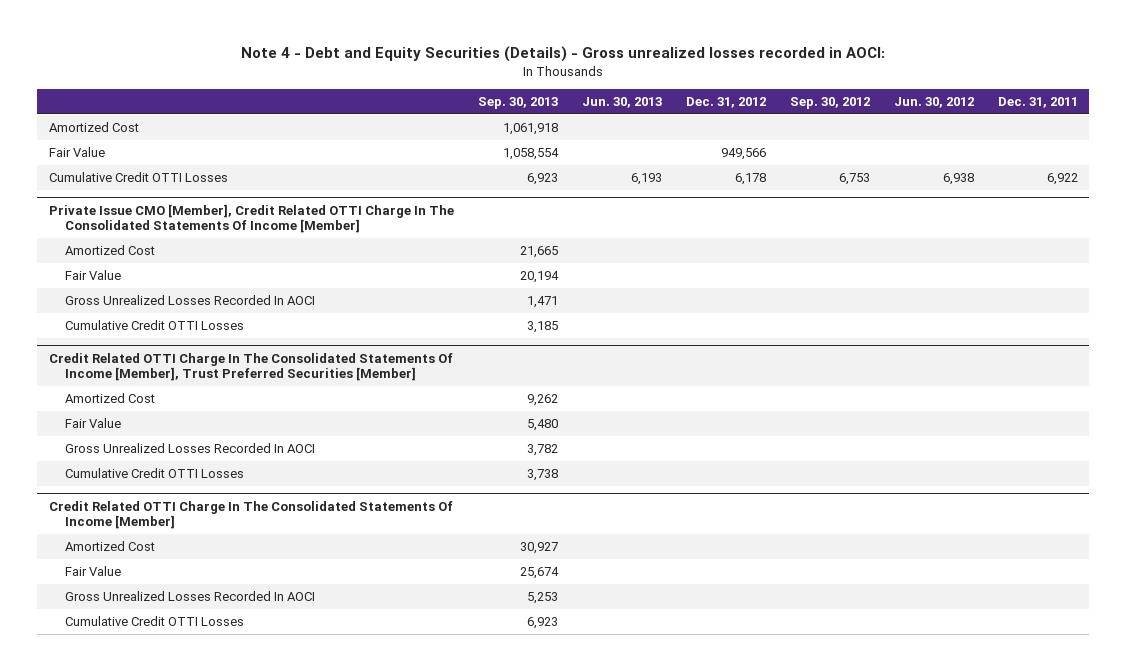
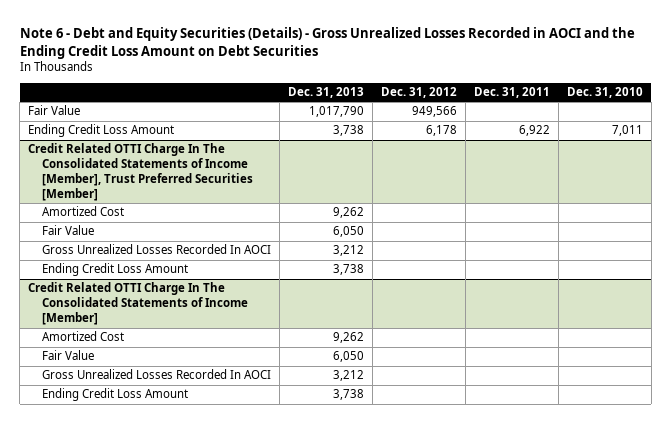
- Note 4 - Debt and Equity Securities (Details) - Gross unrealized losses recorded in AOCI:
+ Note 6 - Debt and Equity Securities (Details) - Gross Unrealized Losses Recorded in AOCI and the Ending Credit Loss Amount on Debt Securities
- | Sep. 30, 2013 | Jun. 30, 2013 | Dec. 31, 2012 | Sep. 30, 2012 | Jun. 30, 2012 | Dec. 31, 2011
+ | Dec. 31, 2013 | Dec. 31, 2012 | Dec. 31, 2011 | Dec. 31, 2010
- Amortized Cost | 1,061,918 | | | | |
- Cumulative Credit OTTI Losses | 6,923 | 6,193 | 6,178 | 6,753 | 6,938 | 6,922
- Private Issue CMO [Member], Credit Related OTTI Charge In The Consolidated Statements Of Income [Member]
- Amortized Cost | 21,665 | | | | |
- Fair Value | 20,194 | | | | |
- Gross Unrealized Losses Recorded In AOCI | 1,471 | | | | |
- Cumulative Credit OTTI Losses | 3,185 | | | | |
- Credit Related OTTI Charge In The Consolidated Statements Of Income [Member], Trust Preferred Securities [Member]
+ Ending Credit Loss Amount | 3,738 | 6,178 | 6,922 | 7,011
+ Credit Related OTTI Charge In The Consolidated Statements of Income [Member], Trust Preferred Securities [Member]
- Cumulative Credit OTTI Losses | 3,738 | | | | |
- Credit Related OTTI Charge In The Consolidated Statements Of Income [Member]
+ Ending Credit Loss Amount | 3,738 | | |
+ Credit Related OTTI Charge In The Consolidated Statements of Income [Member]
- Cumulative Credit OTTI Losses | 6,923 | | | | |
+ Ending Credit Loss Amount | 3,738 | | |

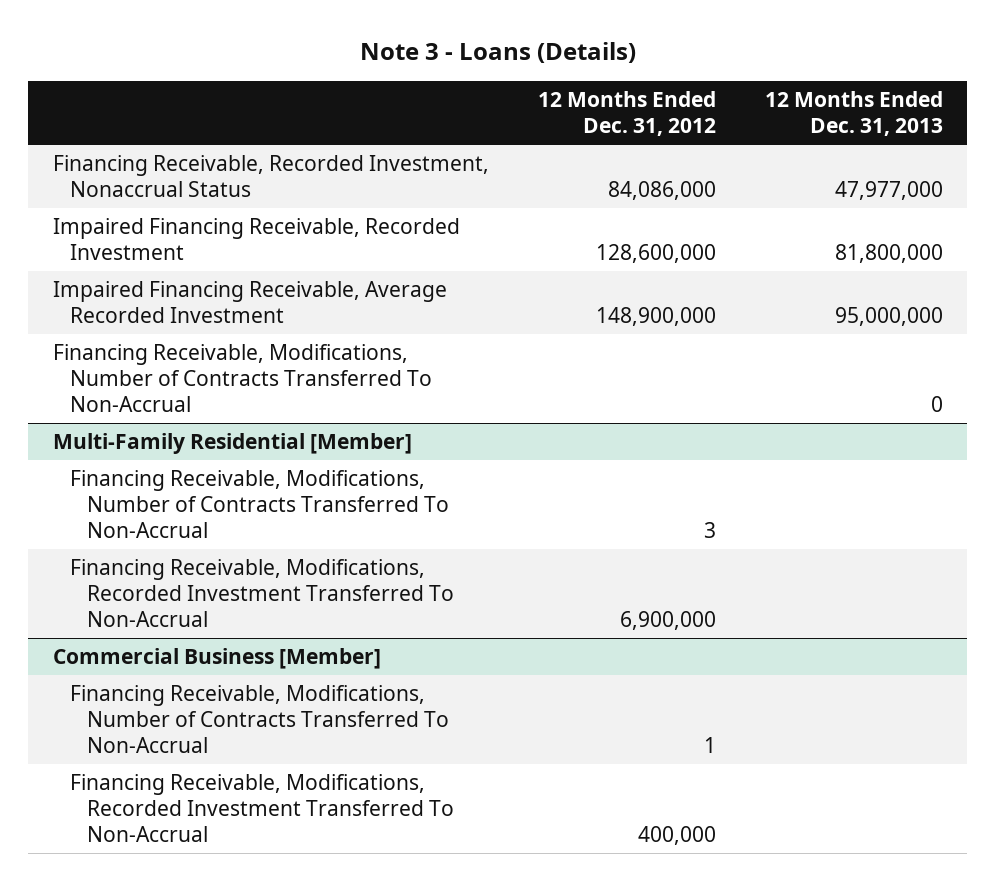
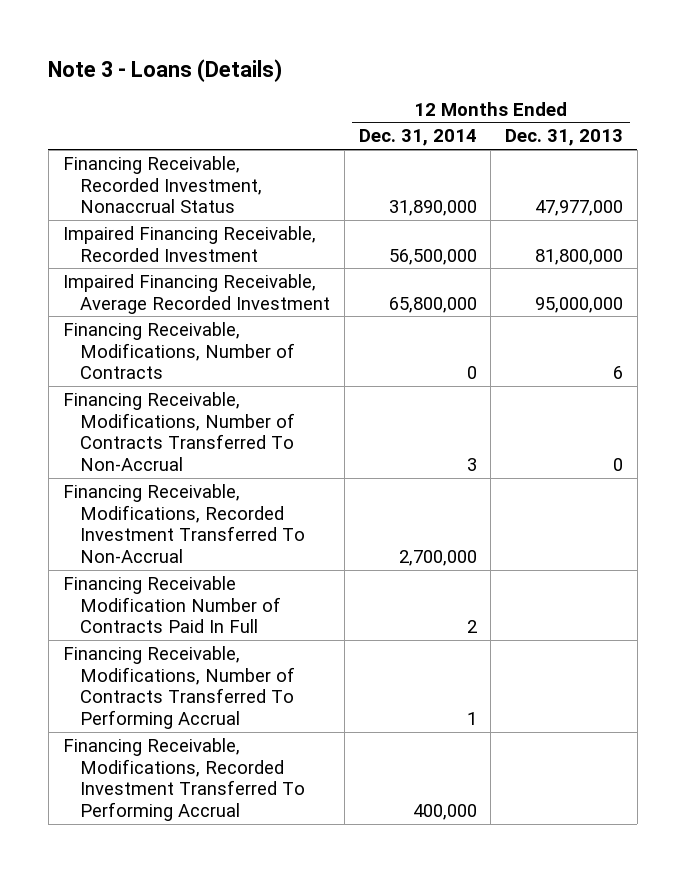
- | 12 Months Ended Dec. 31, 2012 | 12 Months Ended Dec. 31, 2013
+ | 12 Months Ended Dec. 31, 2014 | 12 Months Ended Dec. 31, 2013
+ Financing Receivable, Modifications, Number of Contracts | 0 | 6
- Multi-Family Residential [Member]
- Financing Receivable, Modifications, Number of Contracts Transferred To Non-Accrual | 3 |
- Financing Receivable, Modifications, Recorded Investment Transferred To Non-Accrual | 6,900,000 |
- Commercial Business [Member]
- Financing Receivable, Modifications, Number of Contracts Transferred To Non-Accrual | 1 |
- Financing Receivable, Modifications, Recorded Investment Transferred To Non-Accrual | 400,000 |
+ Financing Receivable, Modifications, Recorded Investment Transferred To Non-Accrual | 2,700,000 |
+ Financing Receivable Modification Number of Contracts Paid In Full | 2 |
+ Financing Receivable, Modifications, Number of Contracts Transferred To Performing Accrual | 1 |
+ Financing Receivable, Modifications, Recorded Investment Transferred To Performing Accrual | 400,000 |

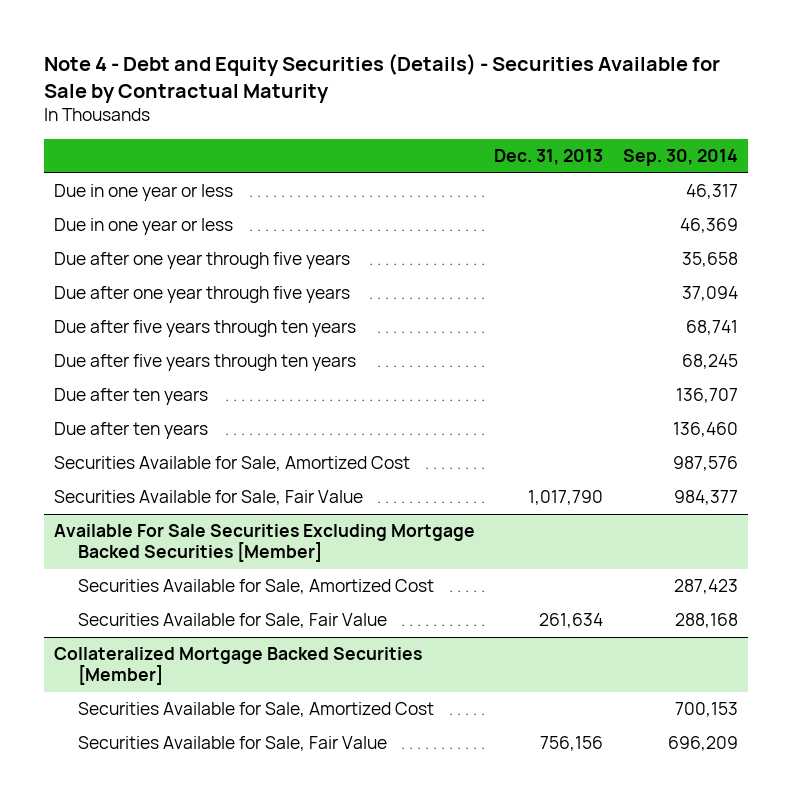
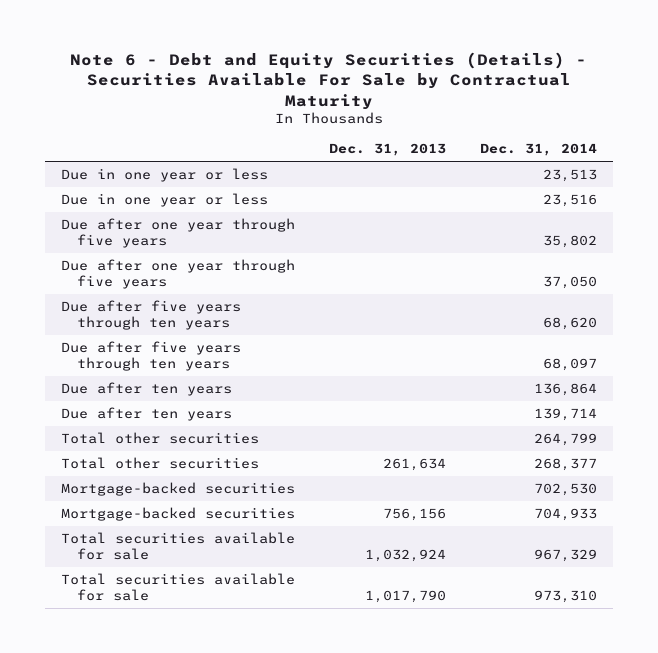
- Note 4 - Debt and Equity Securities (Details) - Securities Available for Sale by Contractual Maturity
+ Note 6 - Debt and Equity Securities (Details) - Securities Available For Sale by Contractual Maturity
- | Dec. 31, 2013 | Sep. 30, 2014
+ | Dec. 31, 2013 | Dec. 31, 2014
- Securities Available for Sale, Amortized Cost | | 987,576
- Securities Available for Sale, Fair Value | 1,017,790 | 984,377
- Available For Sale Securities Excluding Mortgage Backed Securities [Member]
- Securities Available for Sale, Amortized Cost | | 287,423
- Securities Available for Sale, Fair Value | 261,634 | 288,168
- Collateralized Mortgage Backed Securities [Member]
- Securities Available for Sale, Amortized Cost | | 700,153
- Securities Available for Sale, Fair Value | 756,156 | 696,209
+ Total other securities | | 264,799
+ Total other securities | 261,634 | 268,377
+ Mortgage-backed securities | | 702,530
+ Mortgage-backed securities | 756,156 | 704,933
+ Total securities available for sale | 1,032,924 | 967,329
+ Total securities available for sale | 1,017,790 | 973,310

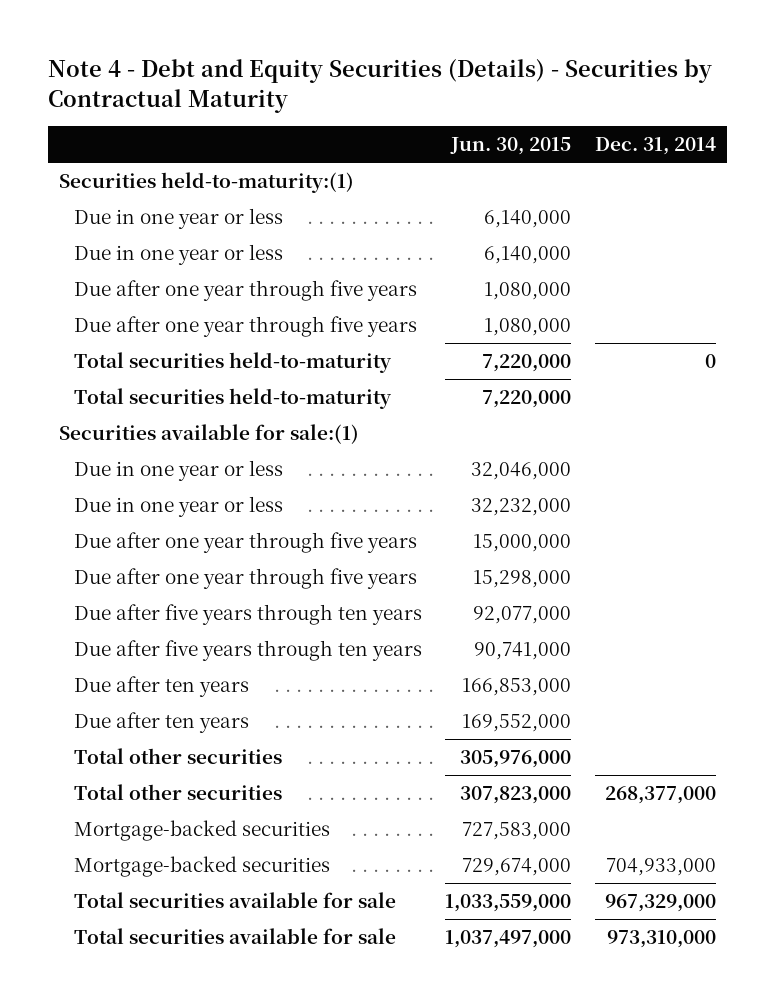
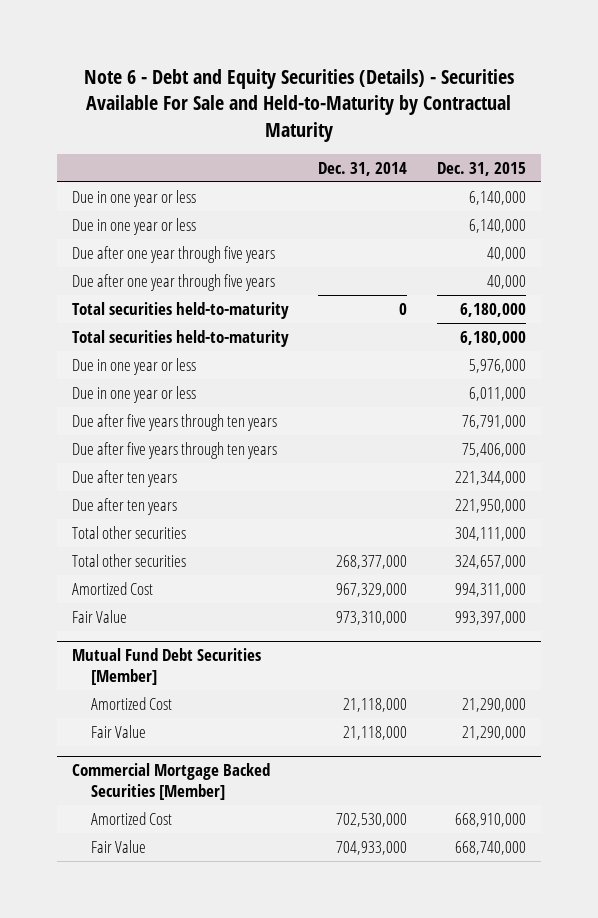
- Note 4 - Debt and Equity Securities (Details) - Securities by Contractual Maturity
+ Note 6 - Debt and Equity Securities (Details) - Securities Available For Sale and Held-to-Maturity by Contractual Maturity
- | Jun. 30, 2015 | Dec. 31, 2014
+ | Dec. 31, 2014 | Dec. 31, 2015
- Securities held-to-maturity:(1)
- Securities available for sale:(1)
- Due after one year through five years | 15,000,000 |
- Due after one year through five years | 15,298,000 |
- Mortgage-backed securities | 727,583,000 |
- Mortgage-backed securities | 729,674,000 | 704,933,000
- Total securities available for sale | 1,033,559,000 | 967,329,000
- Total securities available for sale | 1,037,497,000 | 973,310,000
+ Amortized Cost | 967,329,000 | 994,311,000
+ Fair Value | 973,310,000 | 993,397,000
+ Mutual Fund Debt Securities [Member]
+ Amortized Cost | 21,118,000 | 21,290,000
+ Fair Value | 21,118,000 | 21,290,000
+ Commercial Mortgage Backed Securities [Member]
+ Amortized Cost | 702,530,000 | 668,910,000
+ Fair Value | 704,933,000 | 668,740,000

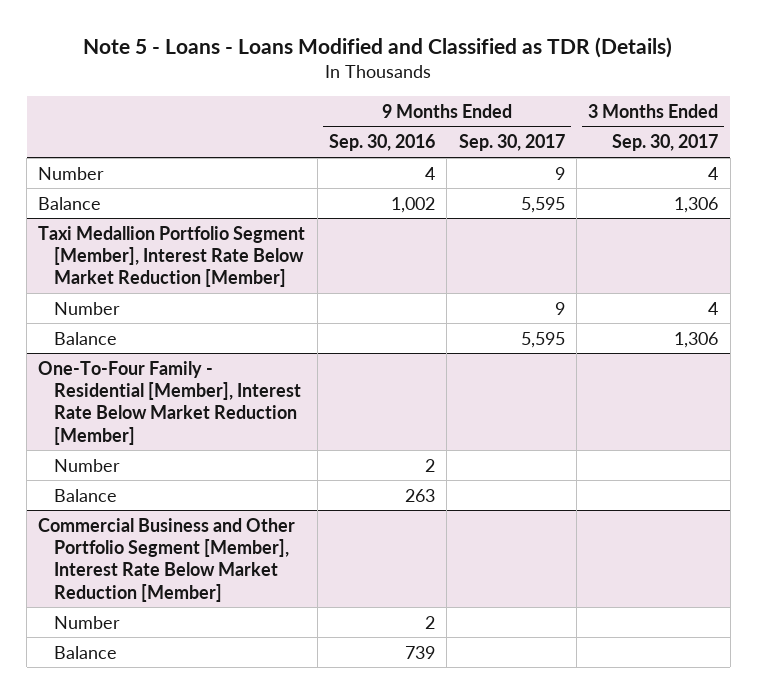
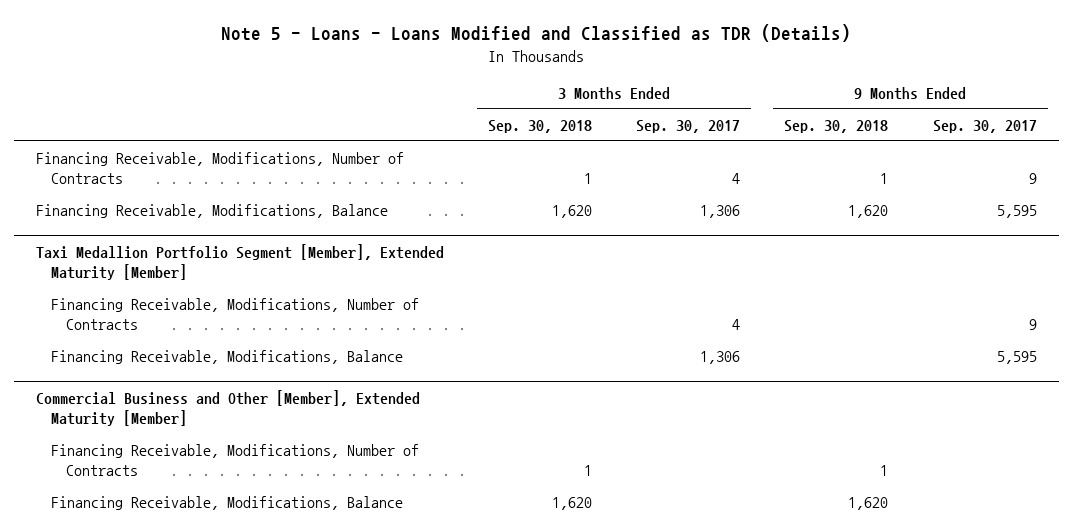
- | 9 Months Ended Sep. 30, 2016 | 9 Months Ended Sep. 30, 2017 | 3 Months Ended Sep. 30, 2017
+ | 3 Months Ended Sep. 30, 2018 | 3 Months Ended Sep. 30, 2017 | 9 Months Ended Sep. 30, 2018 | 9 Months Ended Sep. 30, 2017
- Number | 4 | 9 | 4
- Balance | 1,002 | 5,595 | 1,306
- Taxi Medallion Portfolio Segment [Member], Interest Rate Below Market Reduction [Member]
- Number | | 9 | 4
- Balance | | 5,595 | 1,306
- One-To-Four Family - Residential [Member], Interest Rate Below Market Reduction [Member]
- Number | 2 | |
- Balance | 263 | |
- Commercial Business and Other Portfolio Segment [Member], Interest Rate Below Market Reduction [Member]
- Number | 2 | |
- Balance | 739 | |
+ Financing Receivable, Modifications, Number of Contracts | 1 | 4 | 1 | 9
+ Financing Receivable, Modifications, Balance | 1,620 | 1,306 | 1,620 | 5,595
+ Taxi Medallion Portfolio Segment [Member], Extended Maturity [Member]
+ Financing Receivable, Modifications, Number of Contracts | | 4 | | 9
+ Financing Receivable, Modifications, Balance | | 1,306 | | 5,595
+ Commercial Business and Other [Member], Extended Maturity [Member]
+ Financing Receivable, Modifications, Number of Contracts | 1 | | 1 |
+ Financing Receivable, Modifications, Balance | 1,620 | | 1,620 |

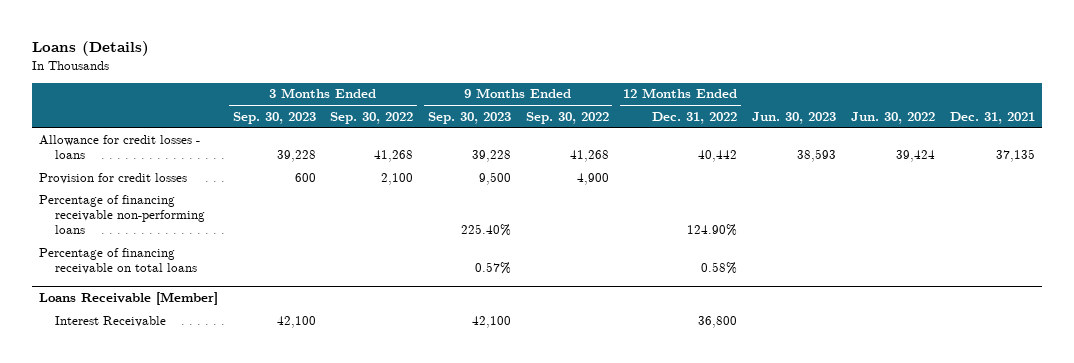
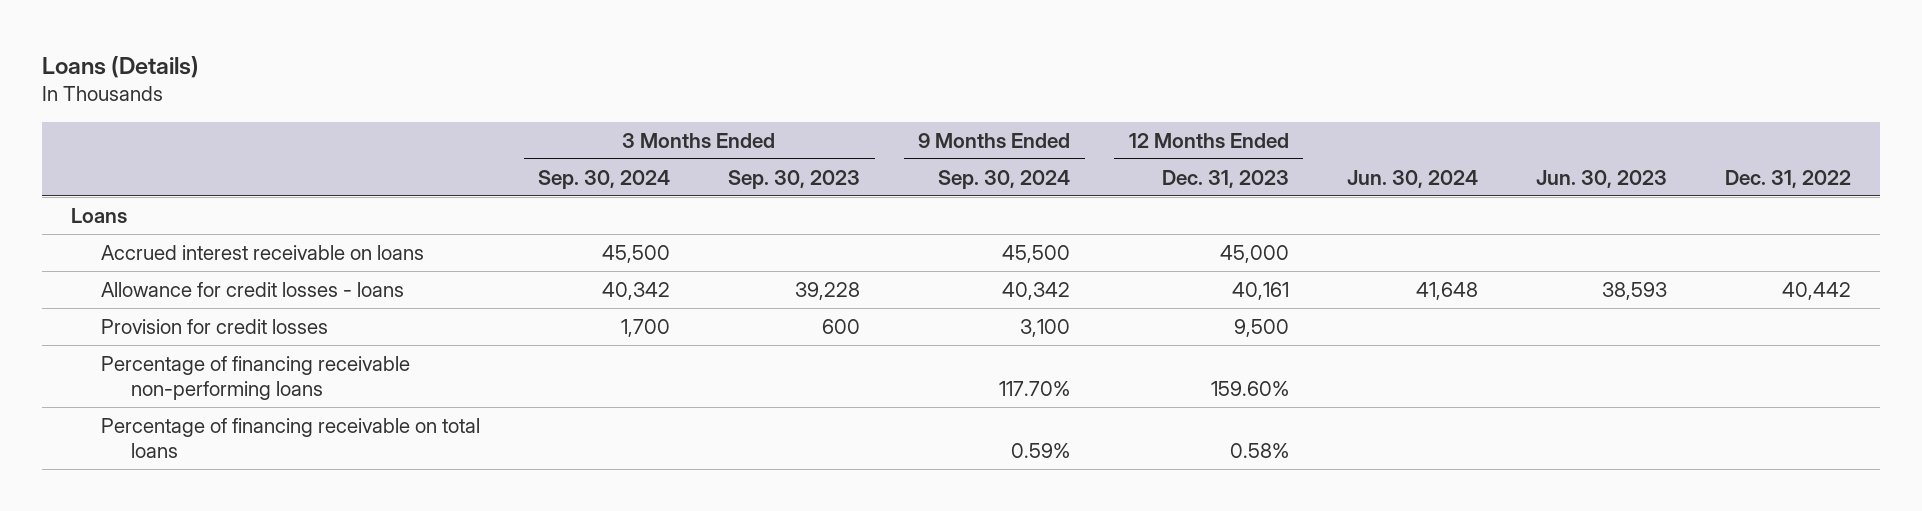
- | 3 Months Ended Sep. 30, 2023 | 3 Months Ended Sep. 30, 2022 | 9 Months Ended Sep. 30, 2023 | 9 Months Ended Sep. 30, 2022 | 12 Months Ended Dec. 31, 2022 | Jun. 30, 2023 | Jun. 30, 2022 | Dec. 31, 2021
+ | 3 Months Ended Sep. 30, 2024 | 3 Months Ended Sep. 30, 2023 | 9 Months Ended Sep. 30, 2024 | 12 Months Ended Dec. 31, 2023 | Jun. 30, 2024 | Jun. 30, 2023 | Dec. 31, 2022
+ Loans
+ Accrued interest receivable on loans | 45,500 | | 45,500 | 45,000 | | |
- Loans Receivable [Member]
- Interest Receivable | 42,100 | | 42,100 | | 36,800 | | |

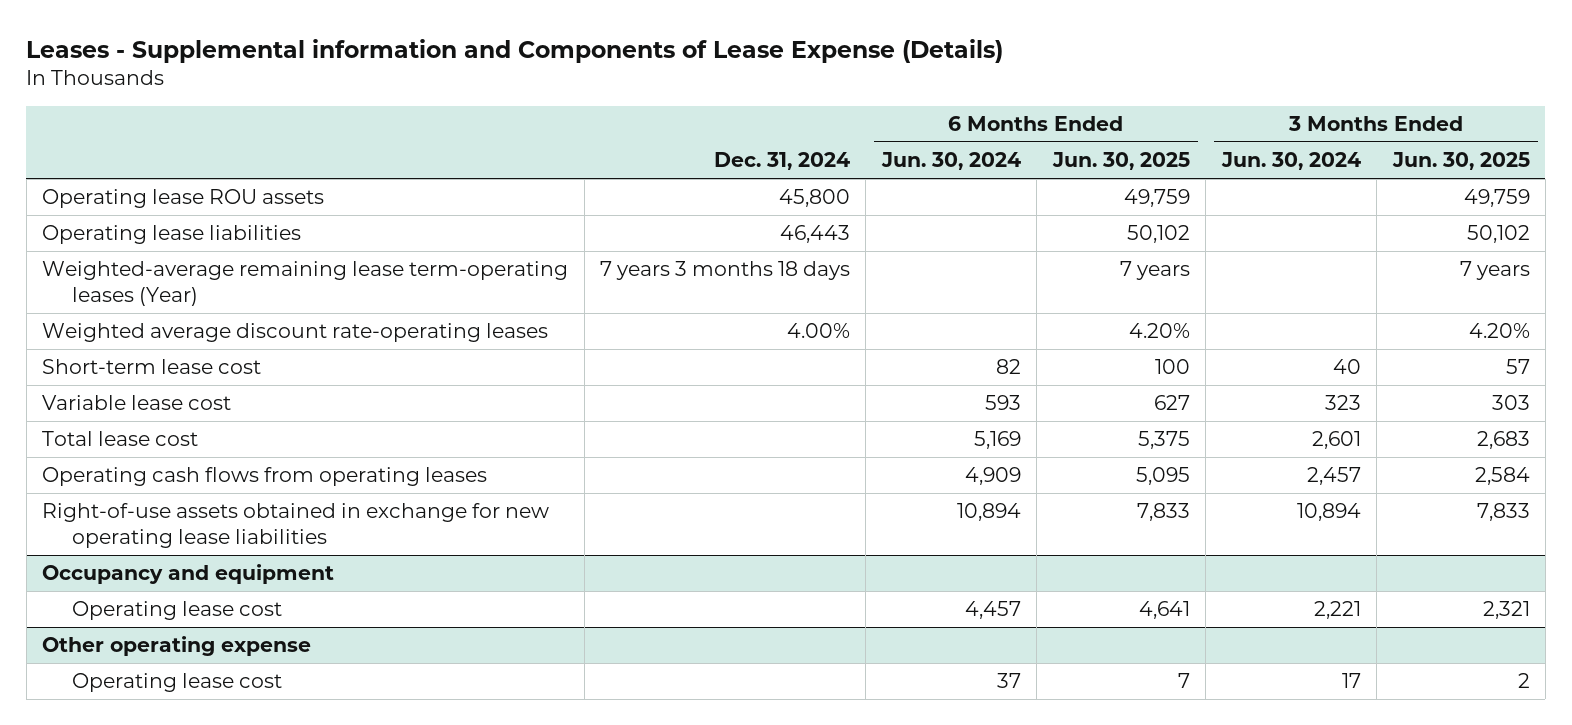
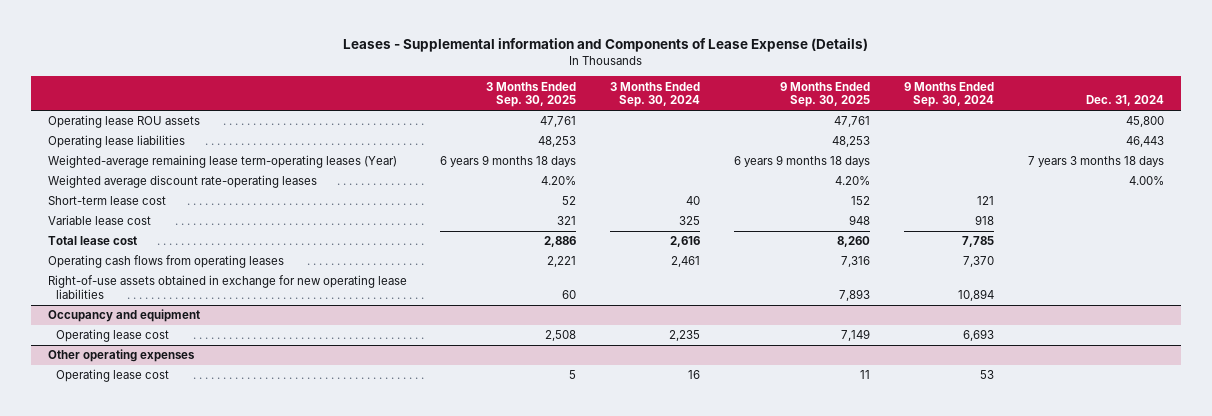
- | Dec. 31, 2024 | 6 Months Ended Jun. 30, 2024 | 6 Months Ended Jun. 30, 2025 | 3 Months Ended Jun. 30, 2024 | 3 Months Ended Jun. 30, 2025
+ | 3 Months Ended Sep. 30, 2025 | 3 Months Ended Sep. 30, 2024 | 9 Months Ended Sep. 30, 2025 | 9 Months Ended Sep. 30, 2024 | Dec. 31, 2024
- Other operating expense
+ Other operating expenses

